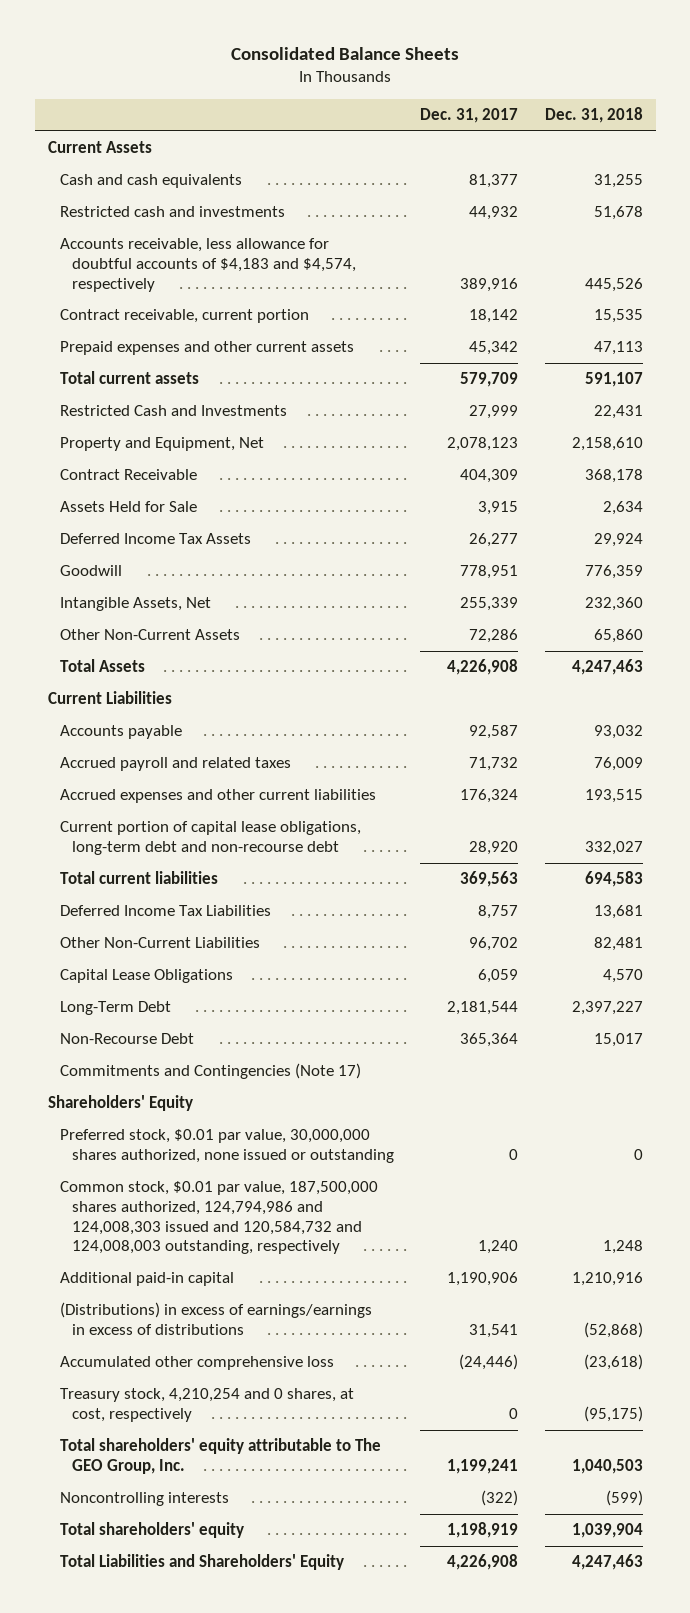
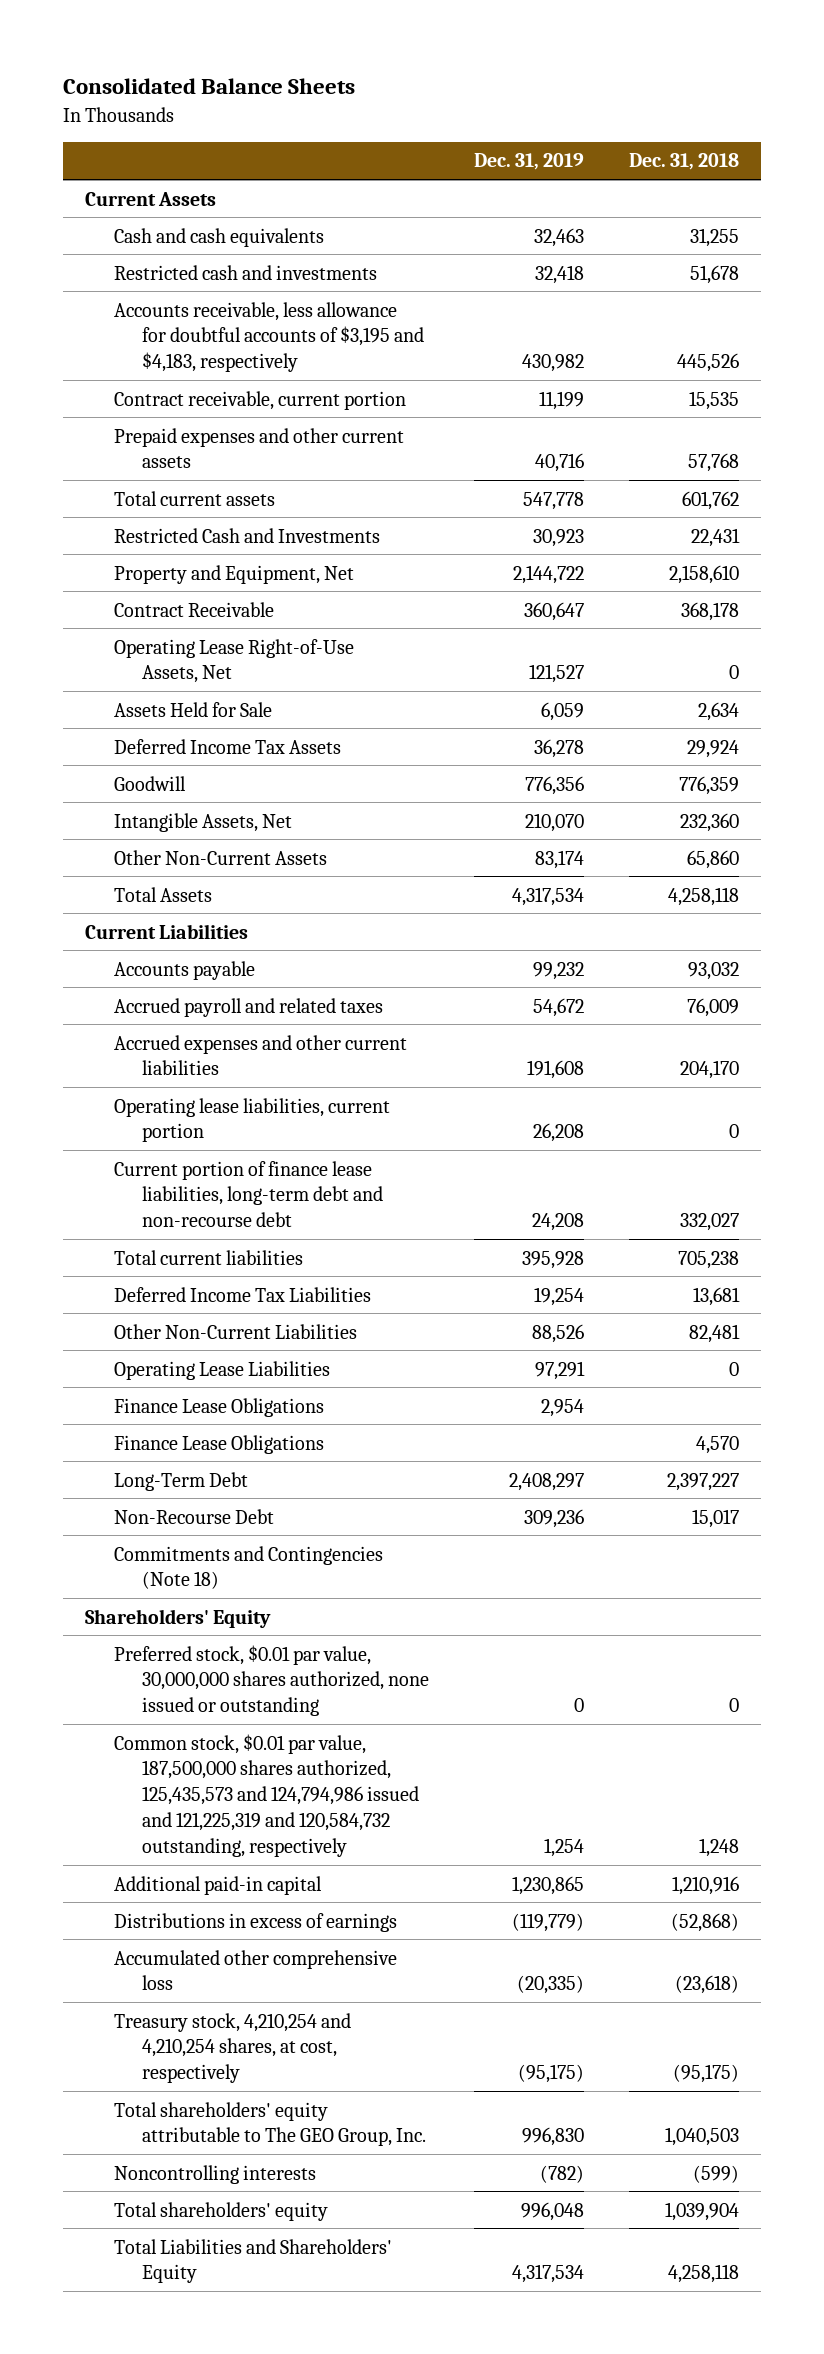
- | Dec. 31, 2017 | Dec. 31, 2018
+ | Dec. 31, 2019 | Dec. 31, 2018
- Accounts receivable, less allowance for doubtful accounts of $4,183 and $4,574, respectively | 389,916 | 445,526
+ Accounts receivable, less allowance for doubtful accounts of $3,195 and $4,183, respectively | 430,982 | 445,526
- Prepaid expenses and other current assets | 45,342 | 47,113
- Total current assets | 579,709 | 591,107
+ Prepaid expenses and other current assets | 40,716 | 57,768
+ Total current assets | 547,778 | 601,762
+ Operating Lease Right-of-Use Assets, Net | 121,527 | 0
- Total Assets | 4,226,908 | 4,247,463
+ Total Assets | 4,317,534 | 4,258,118
- Accrued expenses and other current liabilities | 176,324 | 193,515
- Current portion of capital lease obligations, long-term debt and non-recourse debt | 28,920 | 332,027
- Total current liabilities | 369,563 | 694,583
+ Accrued expenses and other current liabilities | 191,608 | 204,170
+ Operating lease liabilities, current portion | 26,208 | 0
+ Current portion of finance lease liabilities, long-term debt and non-recourse debt | 24,208 | 332,027
+ Total current liabilities | 395,928 | 705,238
- Capital Lease Obligations | 6,059 | 4,570
+ Operating Lease Liabilities | 97,291 | 0
+ Finance Lease Obligations | 2,954 |
+ Finance Lease Obligations | | 4,570
- Commitments and Contingencies (Note 17)
+ Commitments and Contingencies (Note 18)
- Common stock, $0.01 par value, 187,500,000 shares authorized, 124,794,986 and 124,008,303 issued and 120,584,732 and 124,008,003 outstanding, respectively | 1,240 | 1,248
+ Common stock, $0.01 par value, 187,500,000 shares authorized, 125,435,573 and 124,794,986 issued and 121,225,319 and 120,584,732 outstanding, respectively | 1,254 | 1,248
- (Distributions) in excess of earnings/earnings in excess of distributions | 31,541 | (52,868)
+ Distributions in excess of earnings | (119,779) | (52,868)
- Treasury stock, 4,210,254 and 0 shares, at cost, respectively | 0 | (95,175)
+ Treasury stock, 4,210,254 and 4,210,254 shares, at cost, respectively | (95,175) | (95,175)
- Total Liabilities and Shareholders' Equity | 4,226,908 | 4,247,463
+ Total Liabilities and Shareholders' Equity | 4,317,534 | 4,258,118

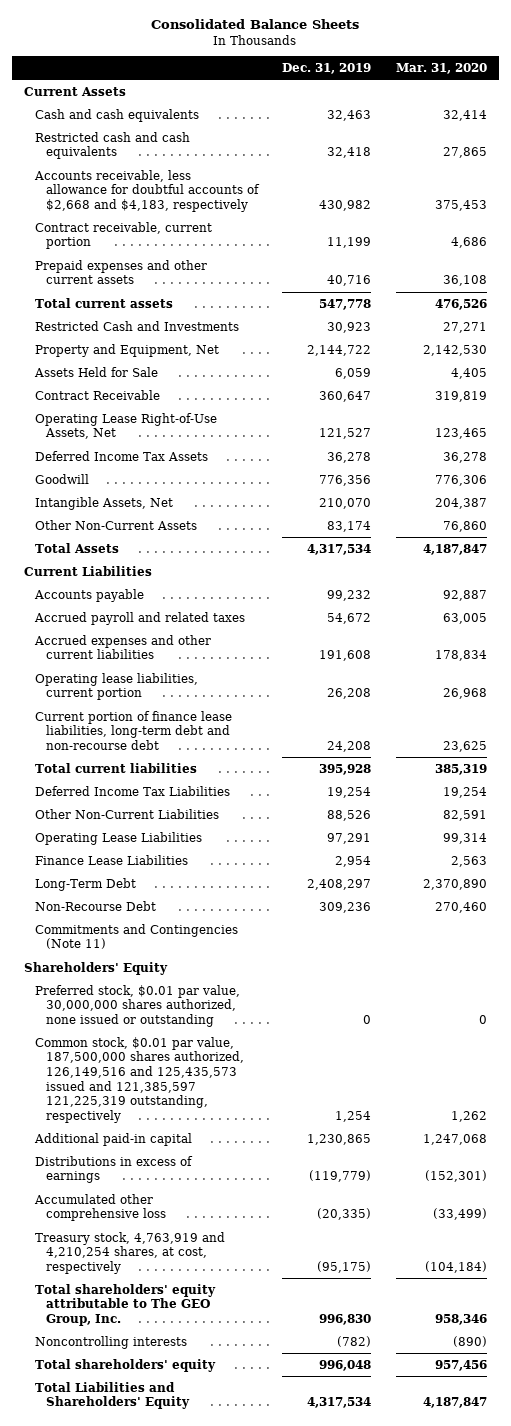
- | Dec. 31, 2019 | Dec. 31, 2018
+ | Dec. 31, 2019 | Mar. 31, 2020
- Restricted cash and investments | 32,418 | 51,678
- Accounts receivable, less allowance for doubtful accounts of $3,195 and $4,183, respectively | 430,982 | 445,526
+ Restricted cash and cash equivalents | 32,418 | 27,865
+ Accounts receivable, less allowance for doubtful accounts of $2,668 and $4,183, respectively | 430,982 | 375,453
moved up: Assets Held for Sale | 6,059 | 4,405
- Finance Lease Obligations | 2,954 |
- Finance Lease Obligations | | 4,570
+ Finance Lease Liabilities | 2,954 | 2,563
- Commitments and Contingencies (Note 18)
+ Commitments and Contingencies (Note 11)
- Common stock, $0.01 par value, 187,500,000 shares authorized, 125,435,573 and 124,794,986 issued and 121,225,319 and 120,584,732 outstanding, respectively | 1,254 | 1,248
+ Common stock, $0.01 par value, 187,500,000 shares authorized, 126,149,516 and 125,435,573 issued and 121,385,597 121,225,319 outstanding, respectively | 1,254 | 1,262
- Treasury stock, 4,210,254 and 4,210,254 shares, at cost, respectively | (95,175) | (95,175)
+ Treasury stock, 4,763,919 and 4,210,254 shares, at cost, respectively | (95,175) | (104,184)

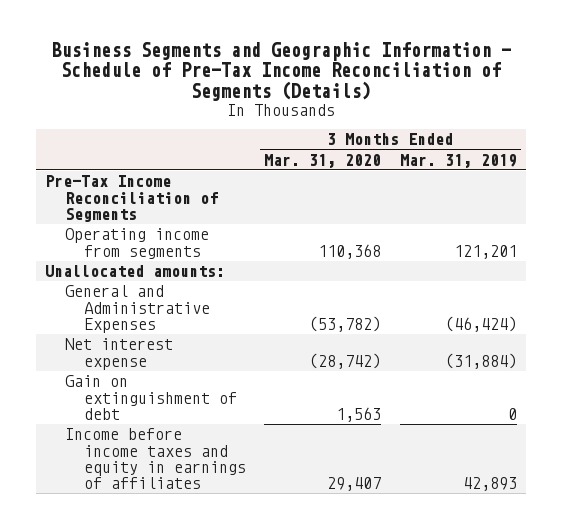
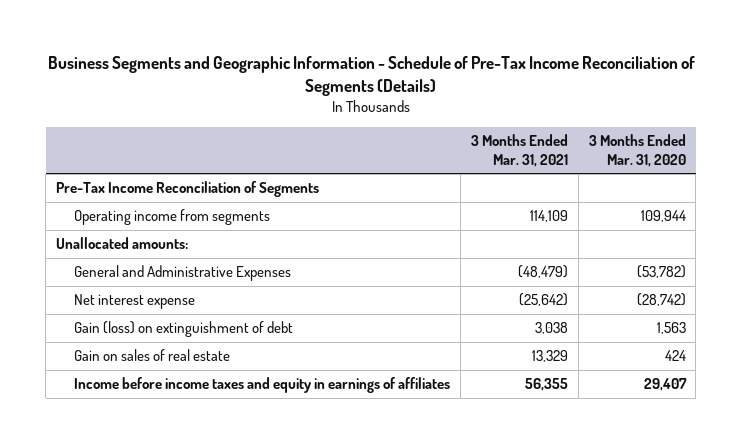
- | 3 Months Ended Mar. 31, 2020 | 3 Months Ended Mar. 31, 2019
+ | 3 Months Ended Mar. 31, 2021 | 3 Months Ended Mar. 31, 2020
- Operating income from segments | 110,368 | 121,201
+ Operating income from segments | 114,109 | 109,944
- Gain on extinguishment of debt | 1,563 | 0
+ Gain (loss) on extinguishment of debt | 3,038 | 1,563
+ Gain on sales of real estate | 13,329 | 424

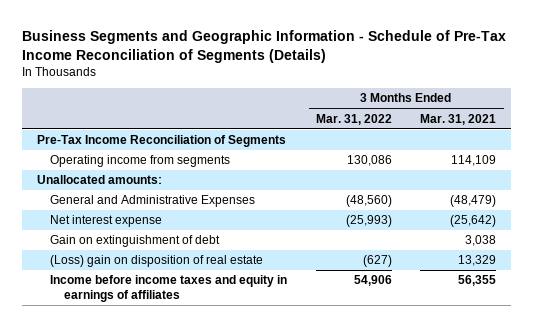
- | 3 Months Ended Mar. 31, 2021 | 3 Months Ended Mar. 31, 2020
+ | 3 Months Ended Mar. 31, 2022 | 3 Months Ended Mar. 31, 2021
- Gain (loss) on extinguishment of debt | 3,038 | 1,563
- Gain on sales of real estate | 13,329 | 424
+ Gain on extinguishment of debt | | 3,038
+ (Loss) gain on disposition of real estate | (627) | 13,329

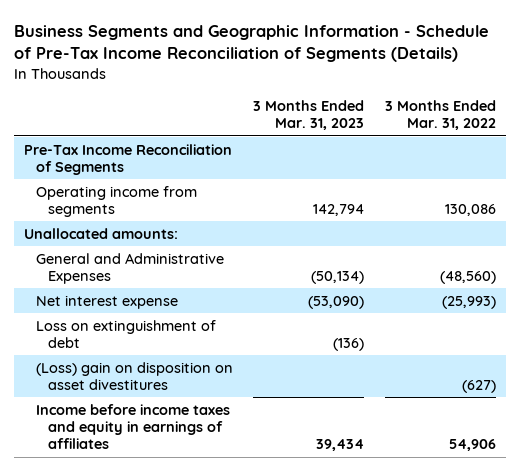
- | 3 Months Ended Mar. 31, 2022 | 3 Months Ended Mar. 31, 2021
+ | 3 Months Ended Mar. 31, 2023 | 3 Months Ended Mar. 31, 2022
- Gain on extinguishment of debt | | 3,038
- (Loss) gain on disposition of real estate | (627) | 13,329
+ Loss on extinguishment of debt | (136) |
+ (Loss) gain on disposition on asset divestitures | | (627)

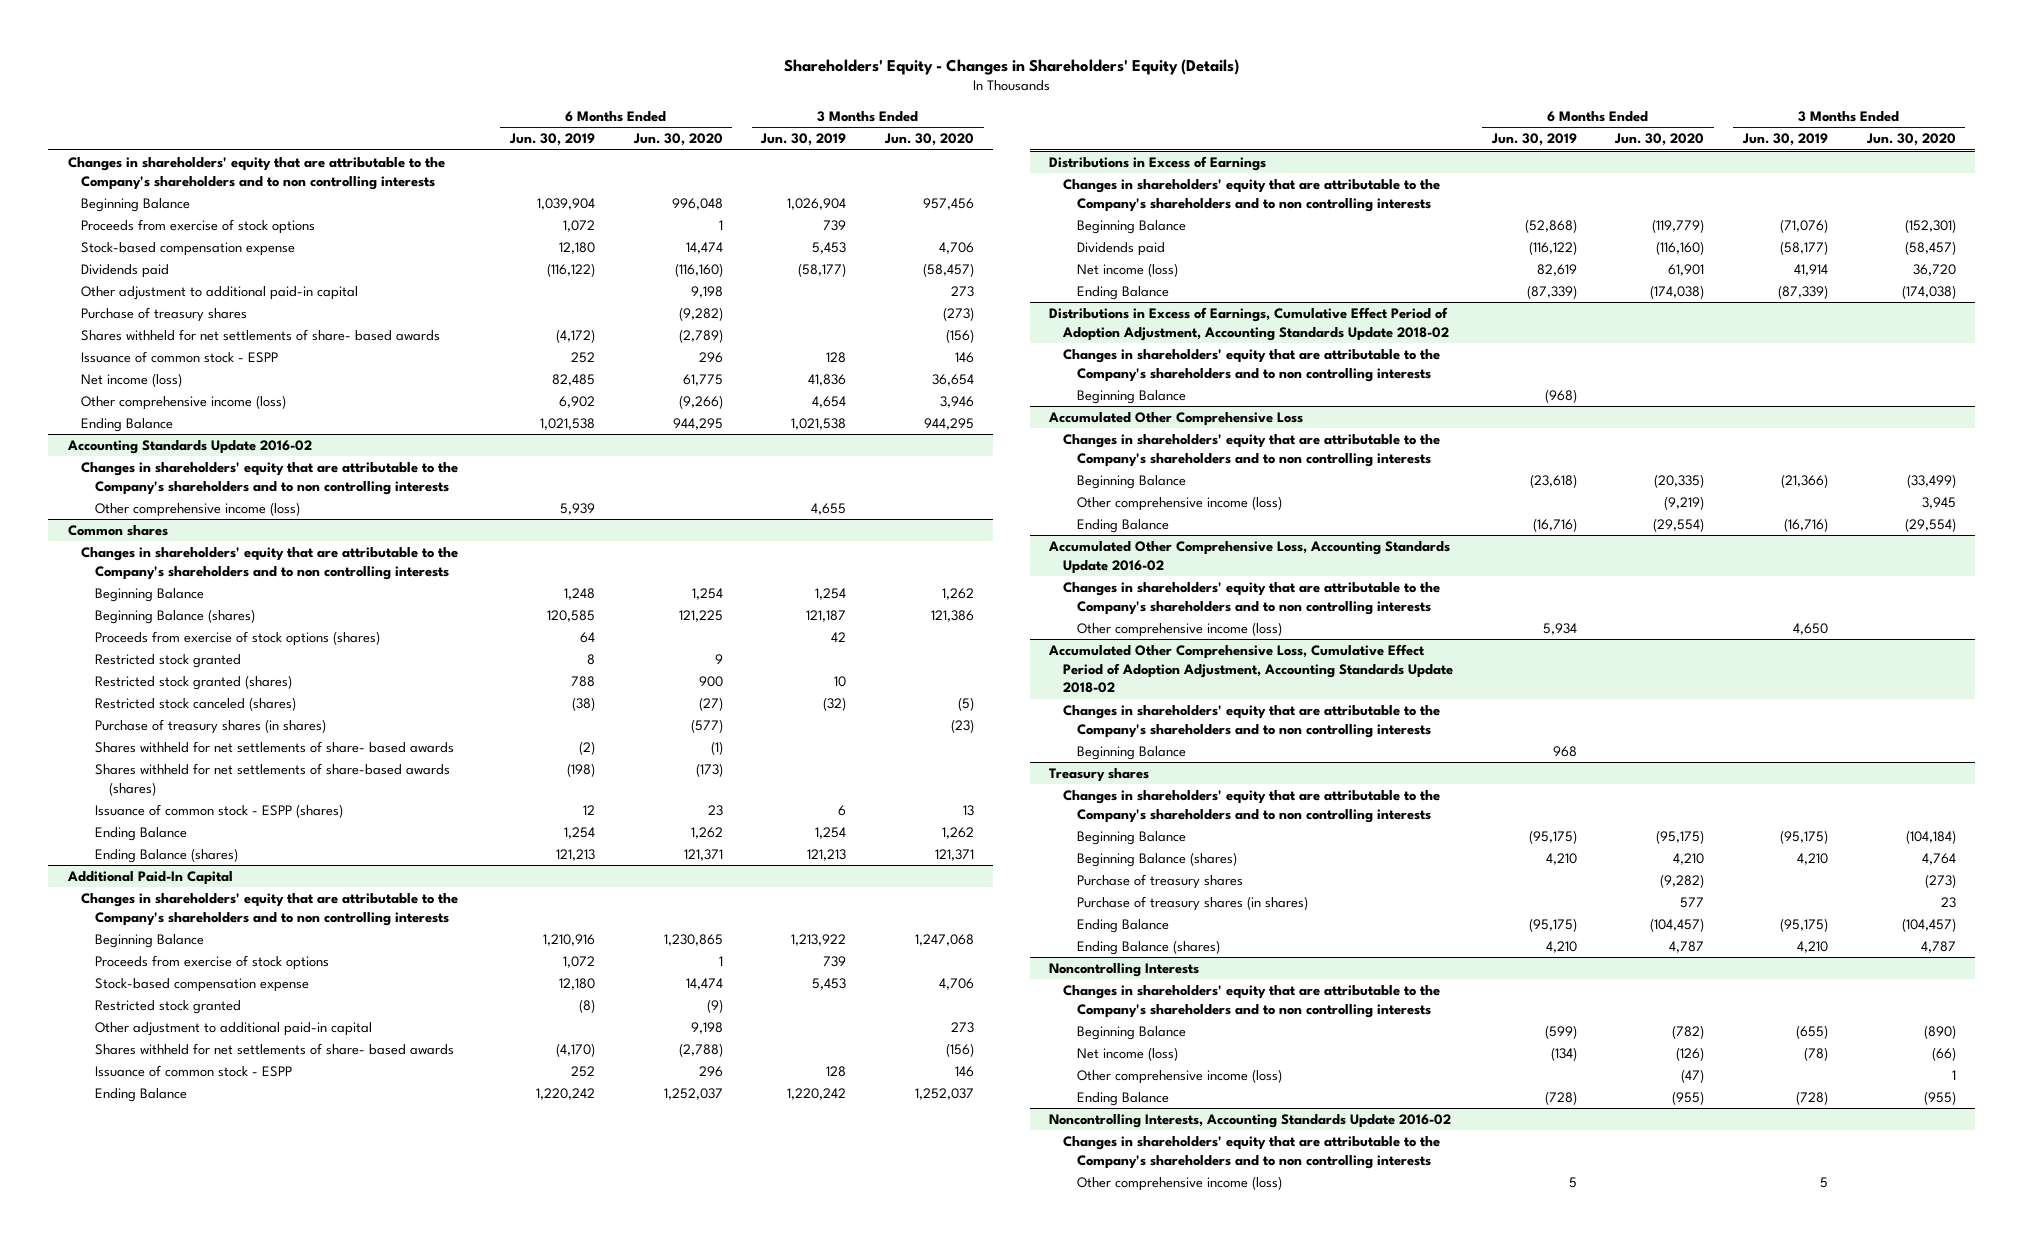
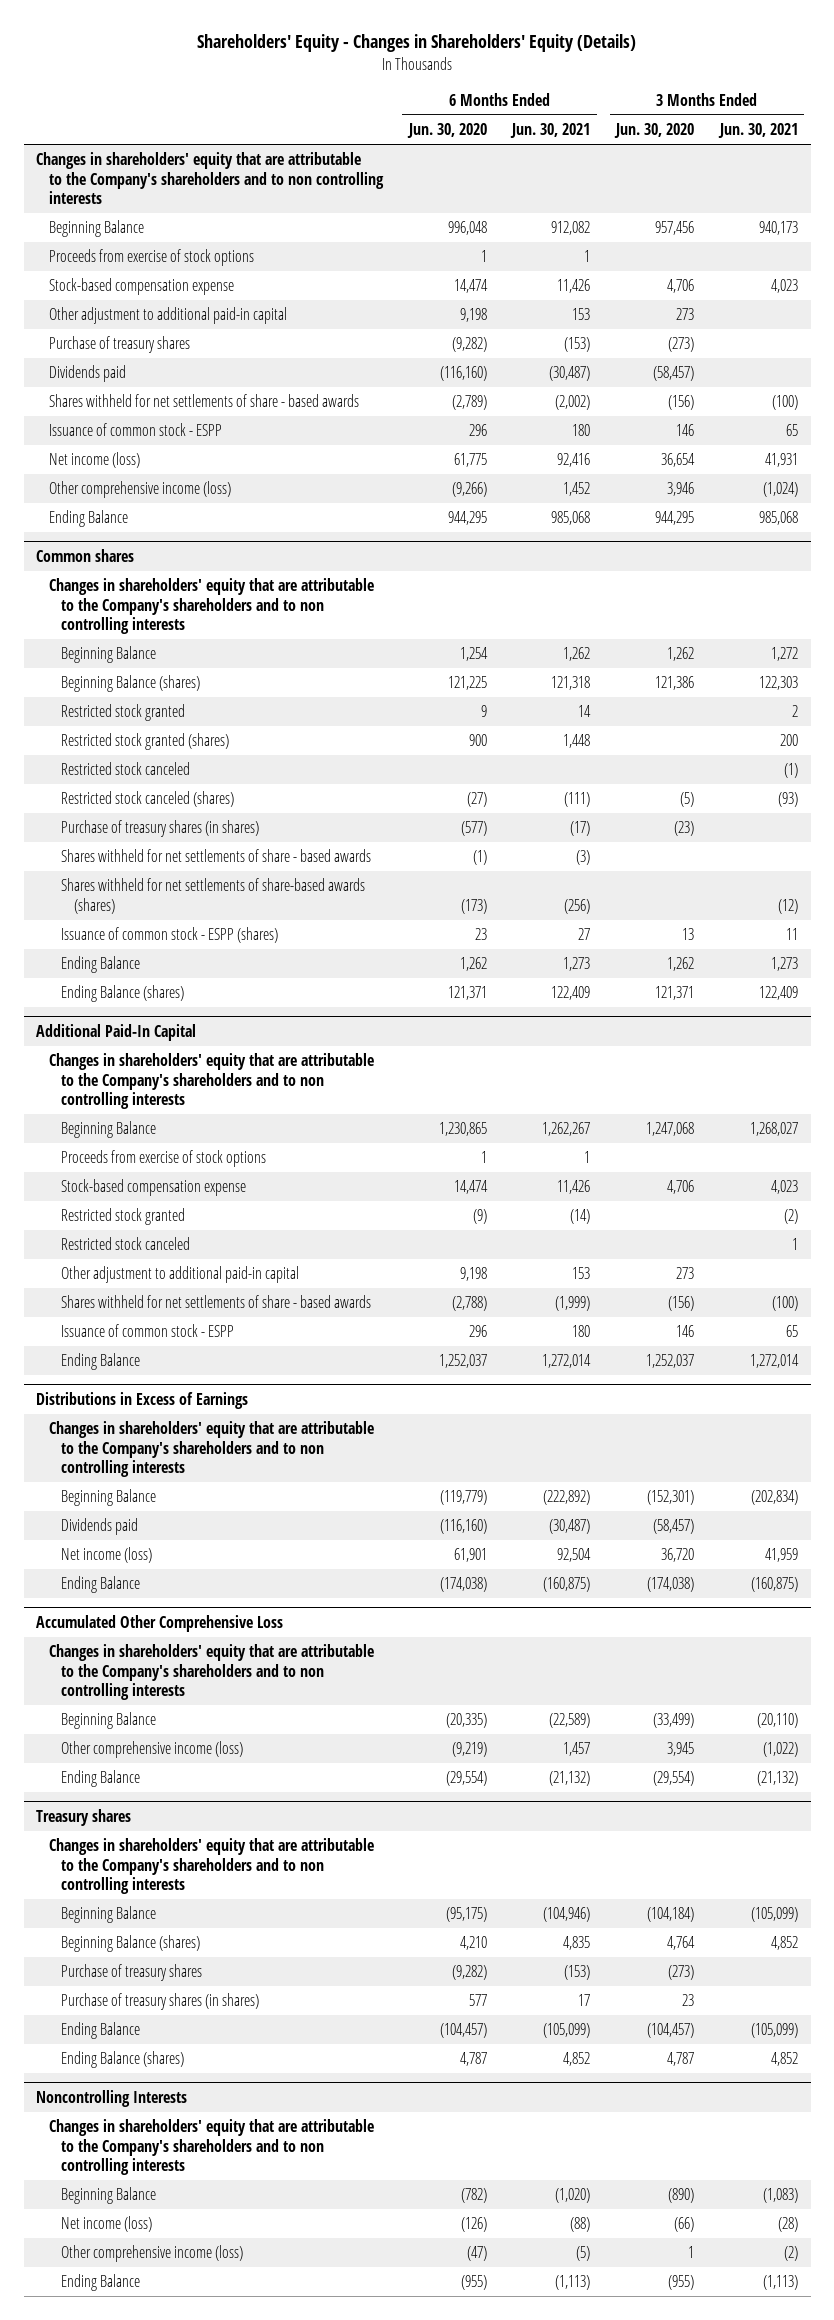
- | 6 Months Ended Jun. 30, 2019 | 6 Months Ended Jun. 30, 2020 | 3 Months Ended Jun. 30, 2019 | 3 Months Ended Jun. 30, 2020
+ | 6 Months Ended Jun. 30, 2020 | 6 Months Ended Jun. 30, 2021 | 3 Months Ended Jun. 30, 2020 | 3 Months Ended Jun. 30, 2021
- Shares withheld for net settlements of share- based awards | (4,172) | (2,789) | | (156)
moved down: Dividends paid | (116,160) | (30,487) | (58,457) |
+ Shares withheld for net settlements of share - based awards | (2,789) | (2,002) | (156) | (100)
- Accounting Standards Update 2016-02
- Changes in shareholders' equity that are attributable to the Company's shareholders and to non controlling interests
- Other comprehensive income (loss) | 5,939 | | 4,655 |
@ Common shares
- Proceeds from exercise of stock options (shares) | 64 | | 42 |
+ Restricted stock canceled | | | | (1)
- Shares withheld for net settlements of share- based awards | (2) | (1) | |
+ Shares withheld for net settlements of share - based awards | (1) | (3) | |
@ Additional Paid-In Capital
+ Restricted stock canceled | | | | 1
- Shares withheld for net settlements of share- based awards | (4,170) | (2,788) | | (156)
+ Shares withheld for net settlements of share - based awards | (2,788) | (1,999) | (156) | (100)
- Distributions in Excess of Earnings, Cumulative Effect Period of Adoption Adjustment, Accounting Standards Update 2018-02
- Changes in shareholders' equity that are attributable to the Company's shareholders and to non controlling interests
- Beginning Balance | (968) | | |
- Accumulated Other Comprehensive Loss, Accounting Standards Update 2016-02
- Changes in shareholders' equity that are attributable to the Company's shareholders and to non controlling interests
- Other comprehensive income (loss) | 5,934 | | 4,650 |
- Accumulated Other Comprehensive Loss, Cumulative Effect Period of Adoption Adjustment, Accounting Standards Update 2018-02
- Changes in shareholders' equity that are attributable to the Company's shareholders and to non controlling interests
- Beginning Balance | 968 | | |
- Noncontrolling Interests, Accounting Standards Update 2016-02
- Changes in shareholders' equity that are attributable to the Company's shareholders and to non controlling interests
- Other comprehensive income (loss) | 5 | | 5 |

